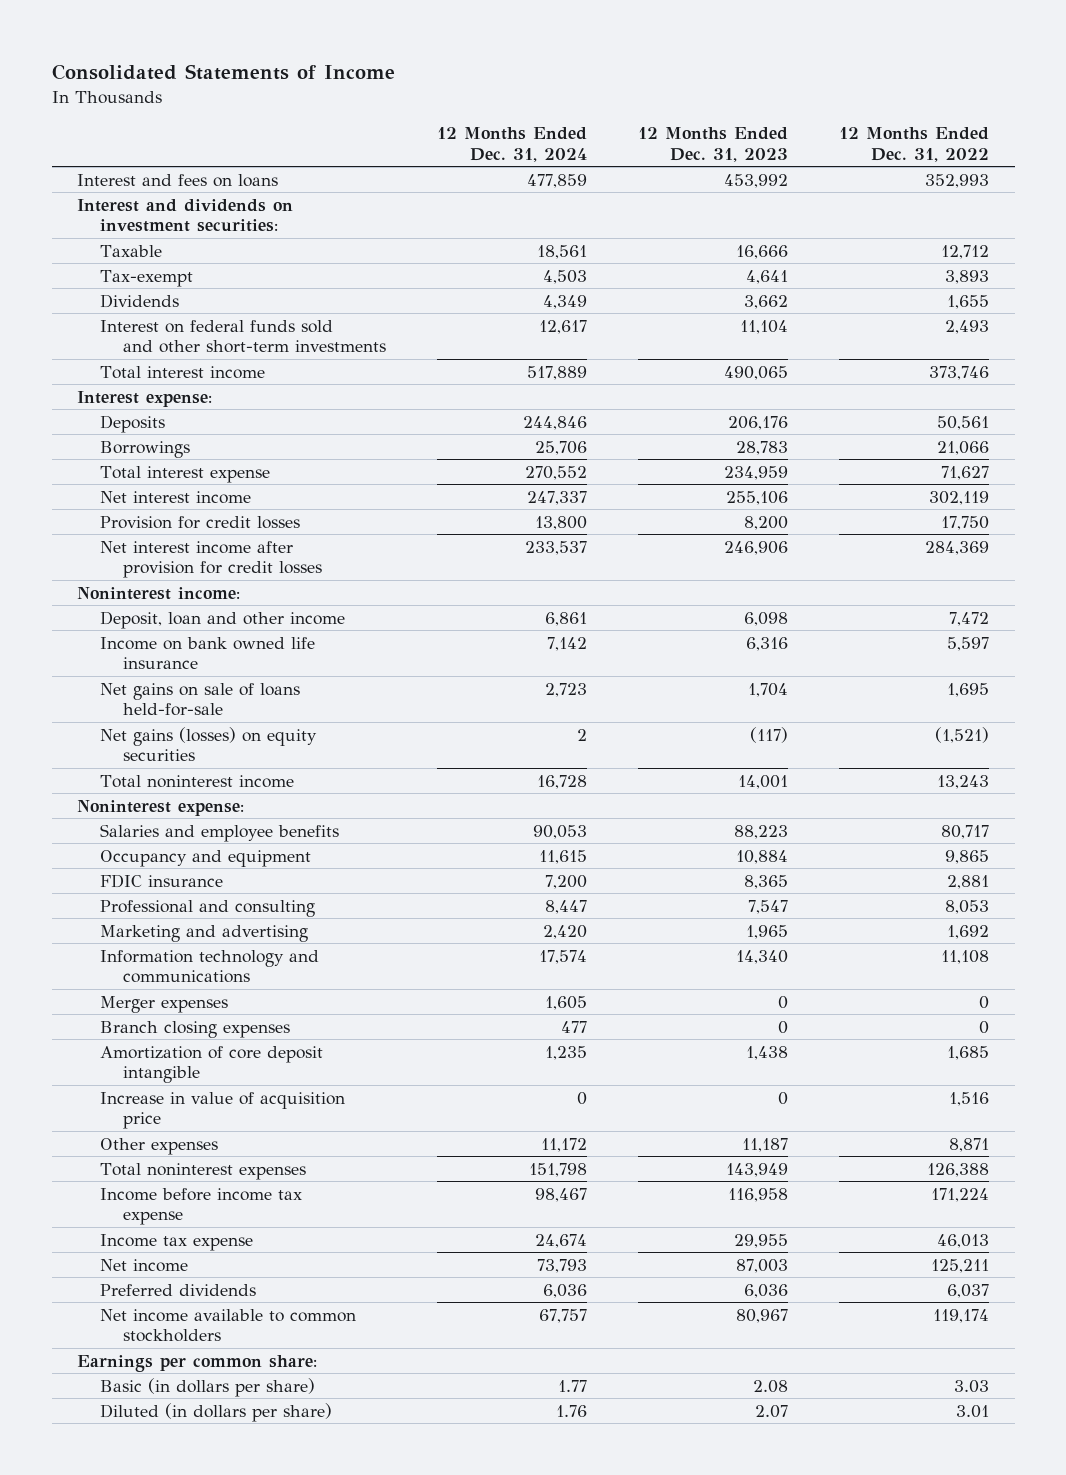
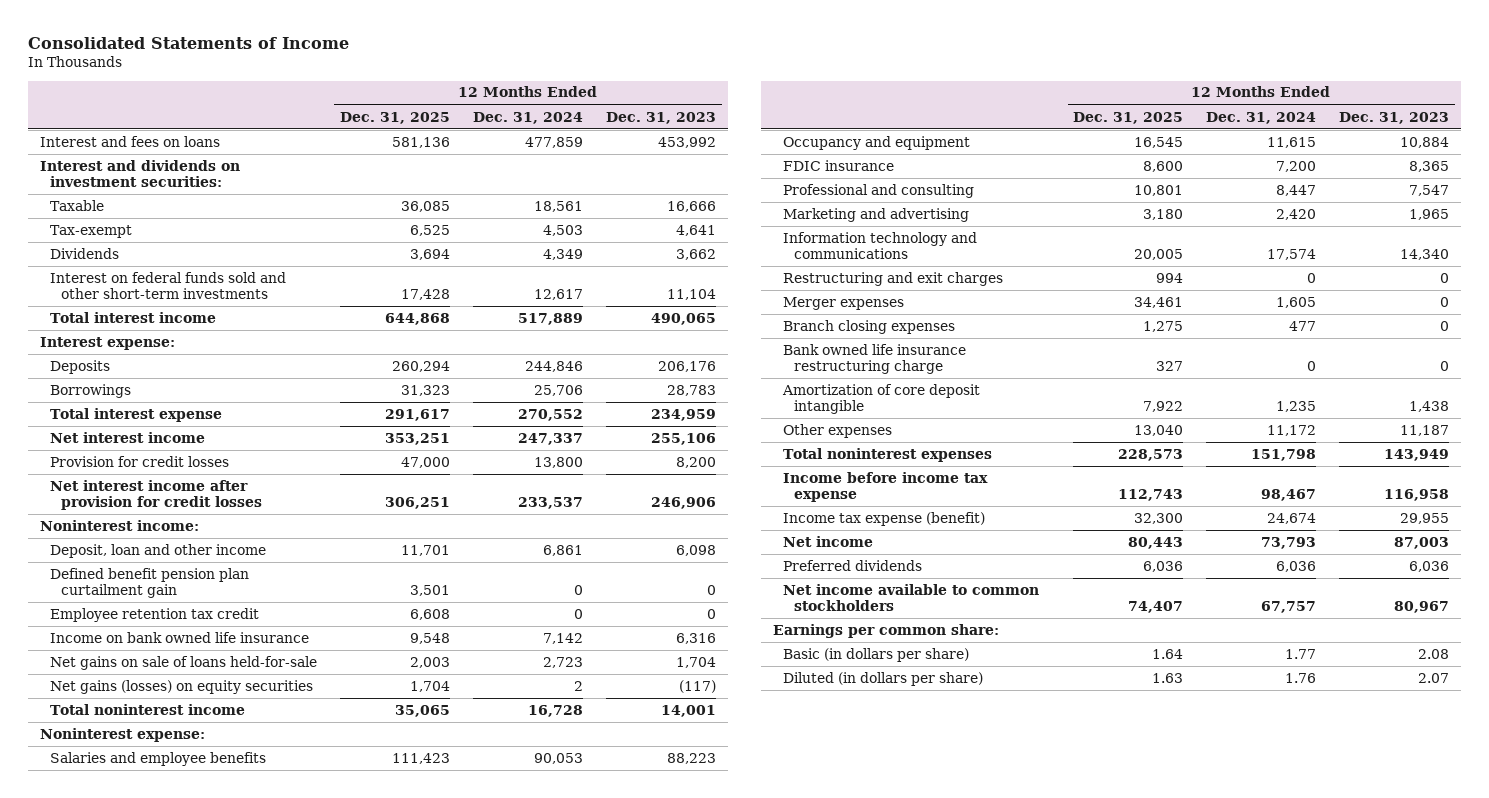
- | 12 Months Ended Dec. 31, 2024 | 12 Months Ended Dec. 31, 2023 | 12 Months Ended Dec. 31, 2022
+ | 12 Months Ended Dec. 31, 2025 | 12 Months Ended Dec. 31, 2024 | 12 Months Ended Dec. 31, 2023
+ Defined benefit pension plan curtailment gain | 3,501 | 0 | 0
+ Employee retention tax credit | 6,608 | 0 | 0
+ Restructuring and exit charges | 994 | 0 | 0
+ Bank owned life insurance restructuring charge | 327 | 0 | 0
- Increase in value of acquisition price | 0 | 0 | 1,516
- Income tax expense | 24,674 | 29,955 | 46,013
+ Income tax expense (benefit) | 32,300 | 24,674 | 29,955

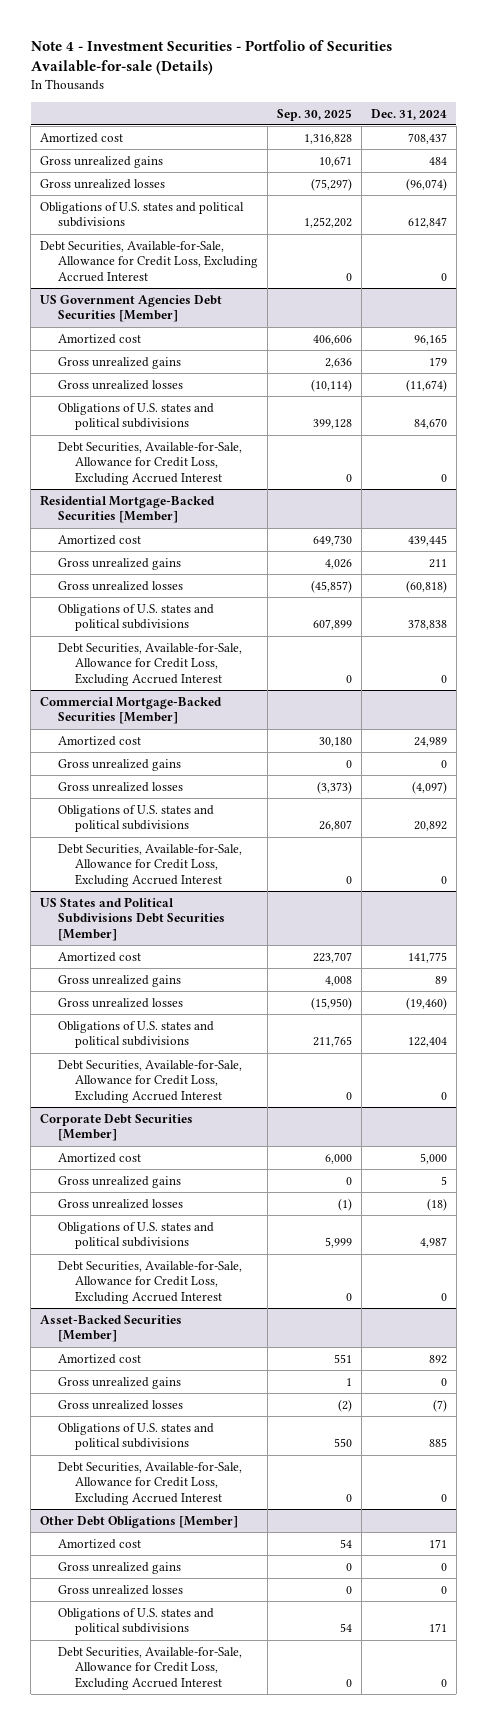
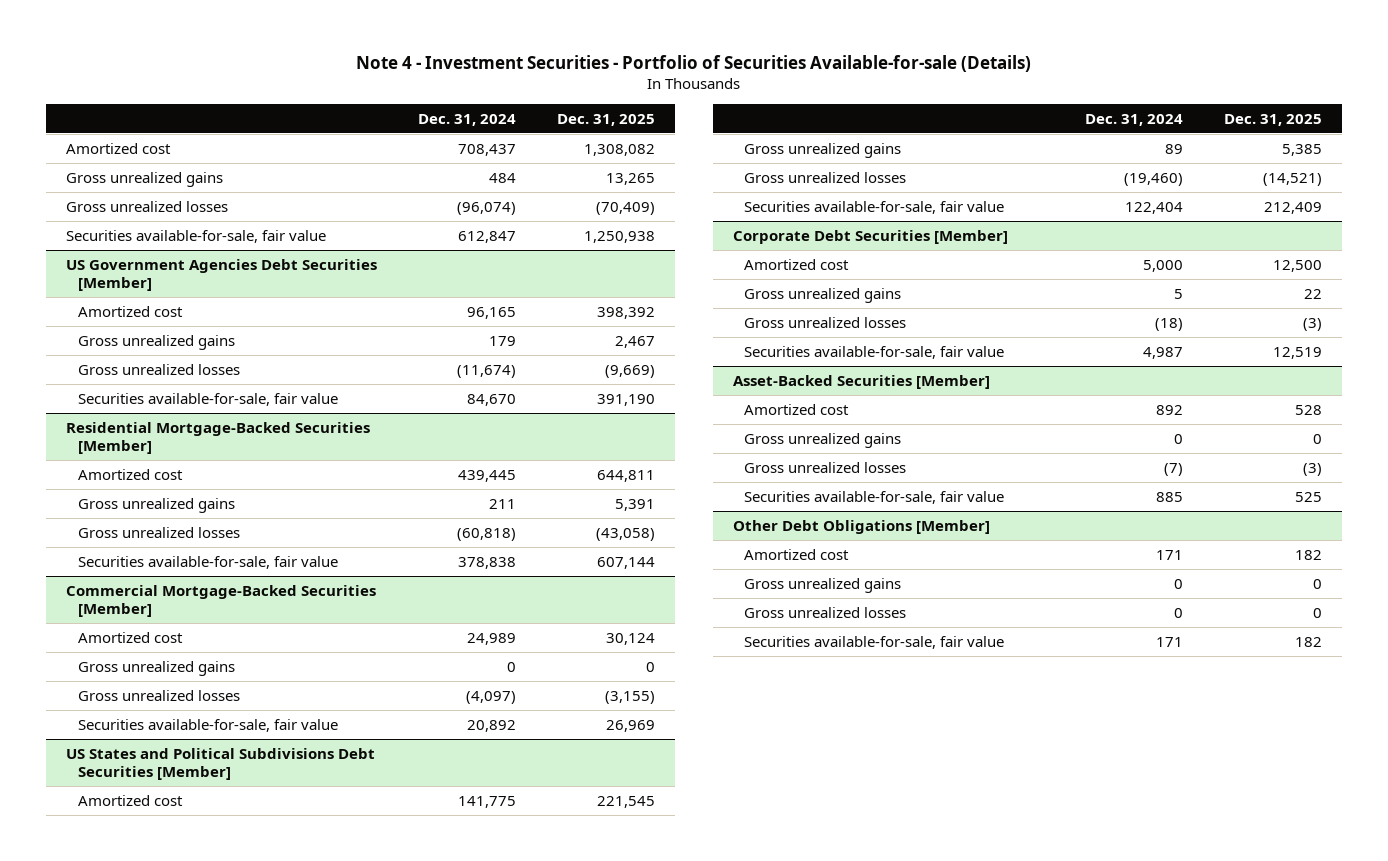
- | Sep. 30, 2025 | Dec. 31, 2024
+ | Dec. 31, 2024 | Dec. 31, 2025
- Obligations of U.S. states and political subdivisions | 1,252,202 | 612,847
- Debt Securities, Available-for-Sale, Allowance for Credit Loss, Excluding Accrued Interest | 0 | 0
+ Securities available-for-sale, fair value | 612,847 | 1,250,938
@ US Government Agencies Debt Securities [Member]
- Obligations of U.S. states and political subdivisions | 399,128 | 84,670
- Debt Securities, Available-for-Sale, Allowance for Credit Loss, Excluding Accrued Interest | 0 | 0
+ Securities available-for-sale, fair value | 84,670 | 391,190
@ Residential Mortgage-Backed Securities [Member]
- Obligations of U.S. states and political subdivisions | 607,899 | 378,838
- Debt Securities, Available-for-Sale, Allowance for Credit Loss, Excluding Accrued Interest | 0 | 0
+ Securities available-for-sale, fair value | 378,838 | 607,144
@ Commercial Mortgage-Backed Securities [Member]
- Obligations of U.S. states and political subdivisions | 26,807 | 20,892
- Debt Securities, Available-for-Sale, Allowance for Credit Loss, Excluding Accrued Interest | 0 | 0
+ Securities available-for-sale, fair value | 20,892 | 26,969
@ US States and Political Subdivisions Debt Securities [Member]
- Obligations of U.S. states and political subdivisions | 211,765 | 122,404
- Debt Securities, Available-for-Sale, Allowance for Credit Loss, Excluding Accrued Interest | 0 | 0
+ Securities available-for-sale, fair value | 122,404 | 212,409
@ Corporate Debt Securities [Member]
- Obligations of U.S. states and political subdivisions | 5,999 | 4,987
- Debt Securities, Available-for-Sale, Allowance for Credit Loss, Excluding Accrued Interest | 0 | 0
+ Securities available-for-sale, fair value | 4,987 | 12,519
@ Asset-Backed Securities [Member]
- Obligations of U.S. states and political subdivisions | 550 | 885
- Debt Securities, Available-for-Sale, Allowance for Credit Loss, Excluding Accrued Interest | 0 | 0
+ Securities available-for-sale, fair value | 885 | 525
@ Other Debt Obligations [Member]
- Obligations of U.S. states and political subdivisions | 54 | 171
- Debt Securities, Available-for-Sale, Allowance for Credit Loss, Excluding Accrued Interest | 0 | 0
+ Securities available-for-sale, fair value | 171 | 182

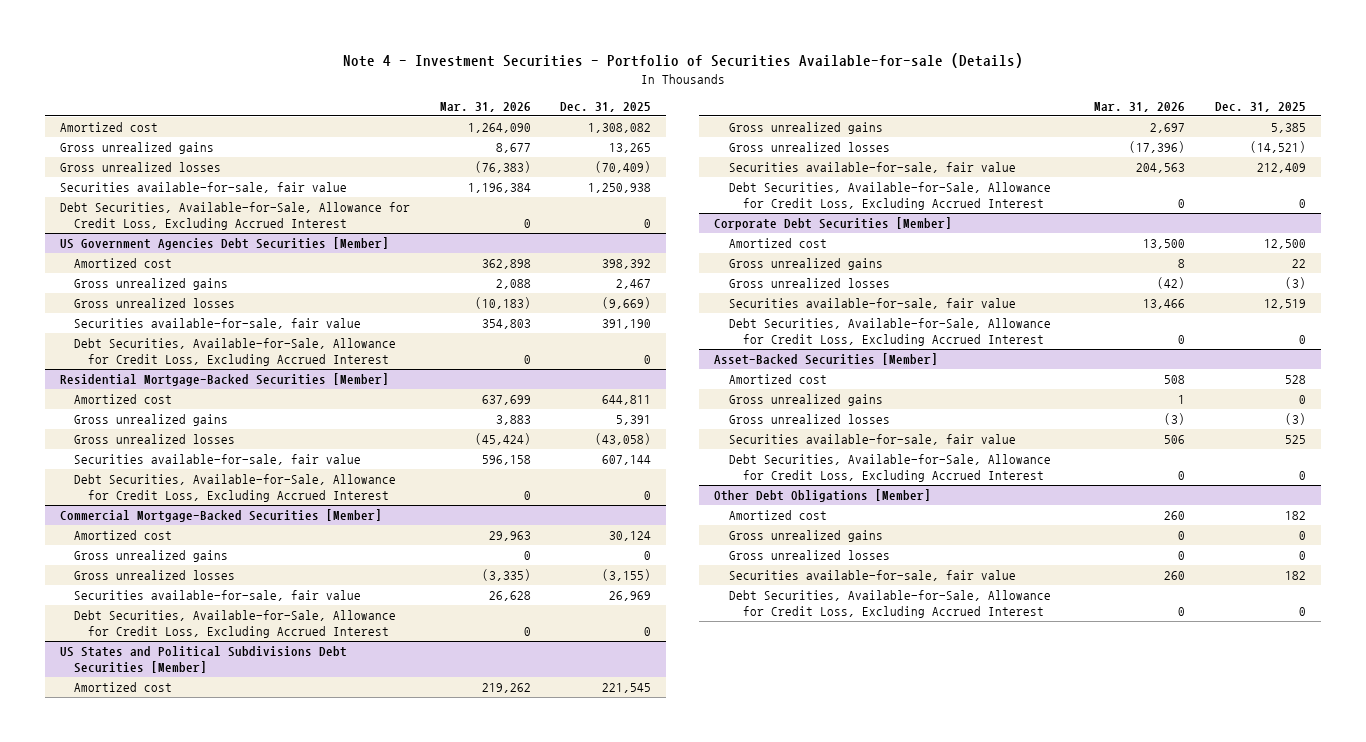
- | Dec. 31, 2024 | Dec. 31, 2025
+ | Mar. 31, 2026 | Dec. 31, 2025
+ Debt Securities, Available-for-Sale, Allowance for Credit Loss, Excluding Accrued Interest | 0 | 0
@ US Government Agencies Debt Securities [Member]
+ Debt Securities, Available-for-Sale, Allowance for Credit Loss, Excluding Accrued Interest | 0 | 0
@ Residential Mortgage-Backed Securities [Member]
+ Debt Securities, Available-for-Sale, Allowance for Credit Loss, Excluding Accrued Interest | 0 | 0
@ Commercial Mortgage-Backed Securities [Member]
+ Debt Securities, Available-for-Sale, Allowance for Credit Loss, Excluding Accrued Interest | 0 | 0
@ US States and Political Subdivisions Debt Securities [Member]
+ Debt Securities, Available-for-Sale, Allowance for Credit Loss, Excluding Accrued Interest | 0 | 0
@ Corporate Debt Securities [Member]
+ Debt Securities, Available-for-Sale, Allowance for Credit Loss, Excluding Accrued Interest | 0 | 0
@ Asset-Backed Securities [Member]
+ Debt Securities, Available-for-Sale, Allowance for Credit Loss, Excluding Accrued Interest | 0 | 0
@ Other Debt Obligations [Member]
+ Debt Securities, Available-for-Sale, Allowance for Credit Loss, Excluding Accrued Interest | 0 | 0

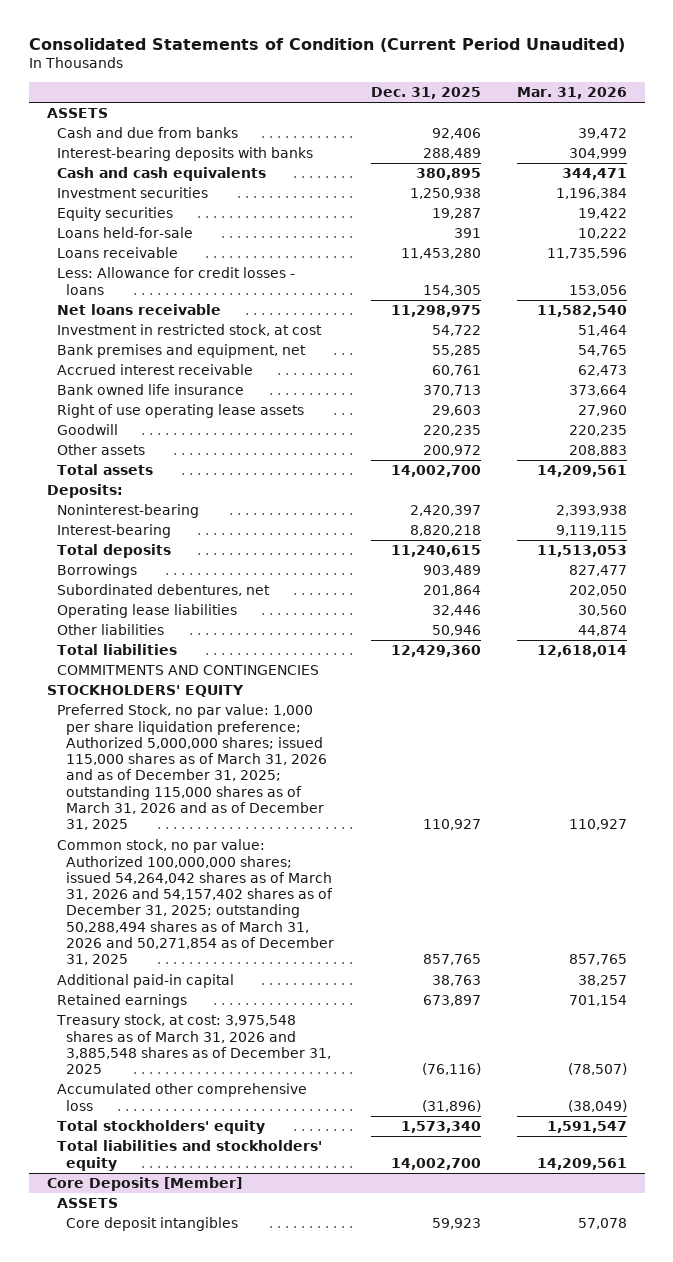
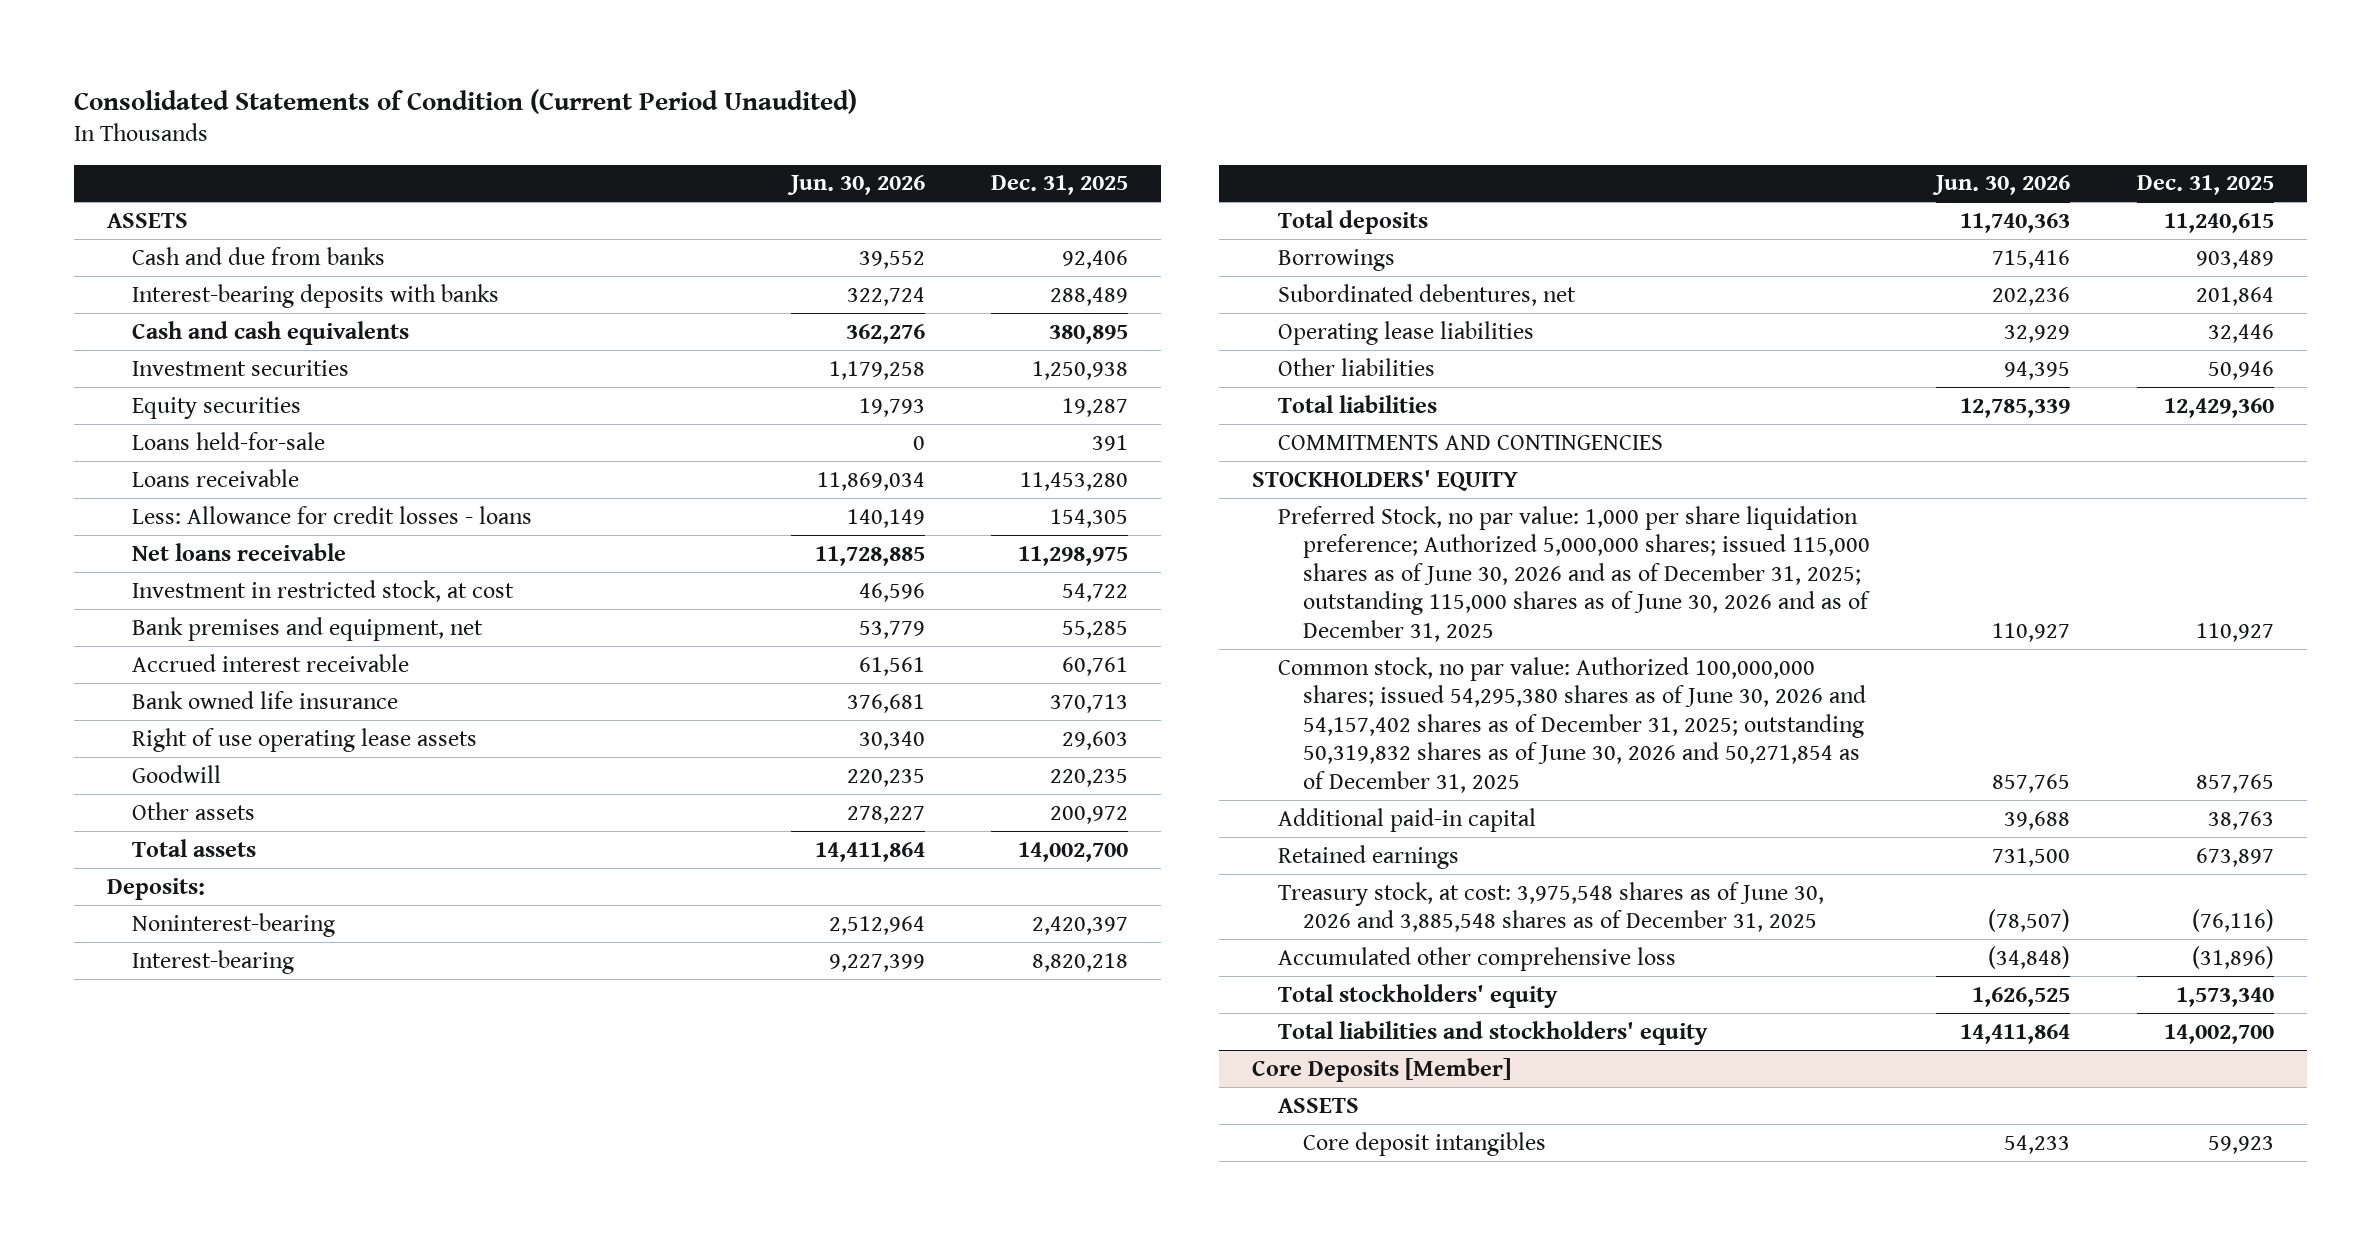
- | Dec. 31, 2025 | Mar. 31, 2026
+ | Jun. 30, 2026 | Dec. 31, 2025
- Preferred Stock, no par value: 1,000 per share liquidation preference; Authorized 5,000,000 shares; issued 115,000 shares as of March 31, 2026 and as of December 31, 2025; outstanding 115,000 shares as of March 31, 2026 and as of December 31, 2025 | 110,927 | 110,927
- Common stock, no par value: Authorized 100,000,000 shares; issued 54,264,042 shares as of March 31, 2026 and 54,157,402 shares as of December 31, 2025; outstanding 50,288,494 shares as of March 31, 2026 and 50,271,854 as of December 31, 2025 | 857,765 | 857,765
+ Preferred Stock, no par value: 1,000 per share liquidation preference; Authorized 5,000,000 shares; issued 115,000 shares as of June 30, 2026 and as of December 31, 2025; outstanding 115,000 shares as of June 30, 2026 and as of December 31, 2025 | 110,927 | 110,927
+ Common stock, no par value: Authorized 100,000,000 shares; issued 54,295,380 shares as of June 30, 2026 and 54,157,402 shares as of December 31, 2025; outstanding 50,319,832 shares as of June 30, 2026 and 50,271,854 as of December 31, 2025 | 857,765 | 857,765
- Treasury stock, at cost: 3,975,548 shares as of March 31, 2026 and 3,885,548 shares as of December 31, 2025 | (76,116) | (78,507)
+ Treasury stock, at cost: 3,975,548 shares as of June 30, 2026 and 3,885,548 shares as of December 31, 2025 | (78,507) | (76,116)

